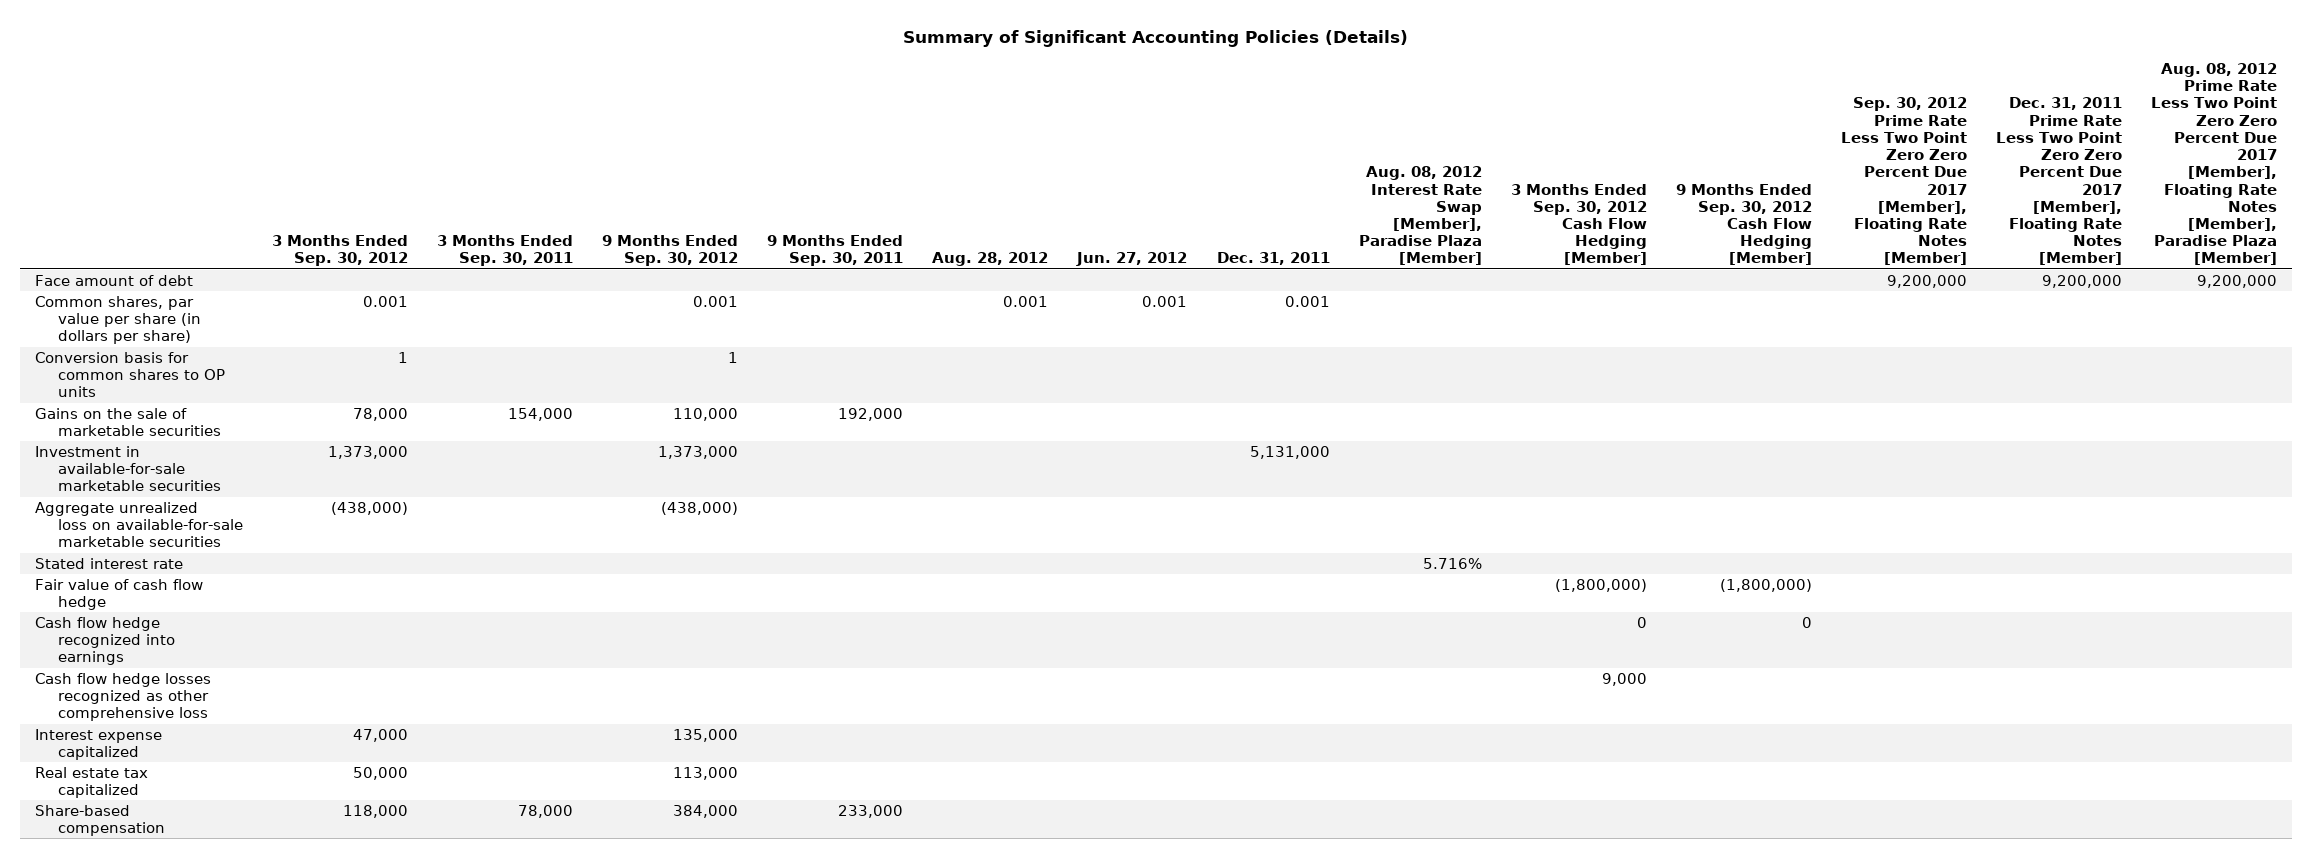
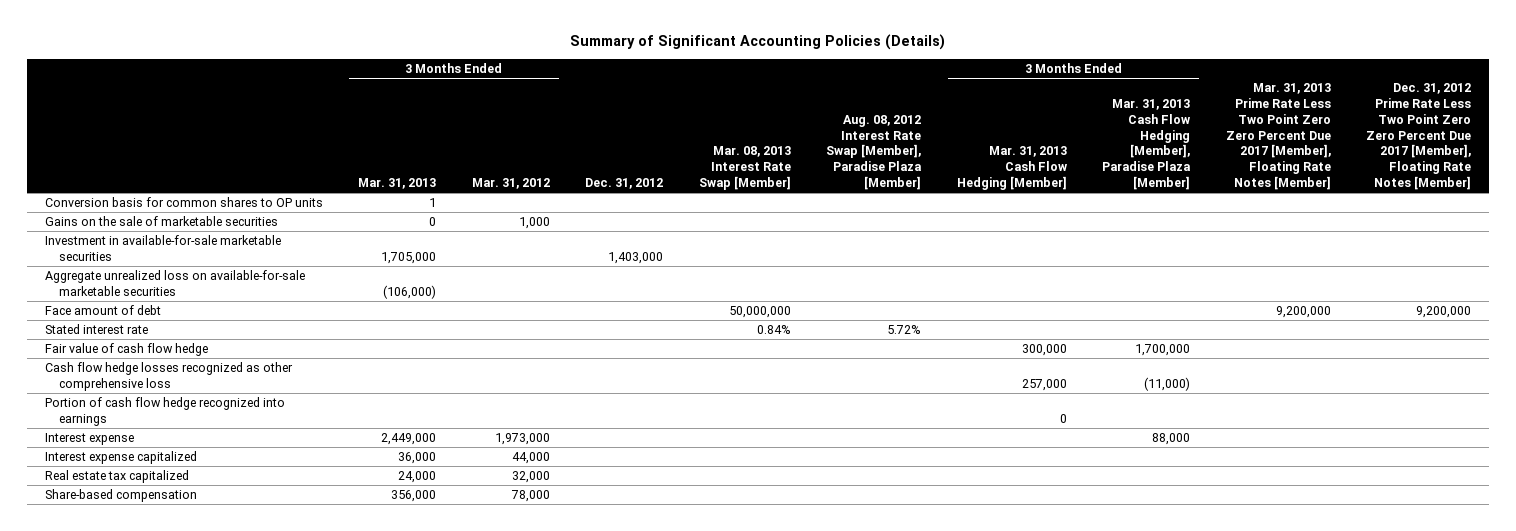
- | 3 Months Ended Sep. 30, 2012 | 3 Months Ended Sep. 30, 2011 | 9 Months Ended Sep. 30, 2012 | 9 Months Ended Sep. 30, 2011 | Aug. 28, 2012 | Jun. 27, 2012 | Dec. 31, 2011 | Aug. 08, 2012 Interest Rate Swap [Member], Paradise Plaza [Member] | 3 Months Ended Sep. 30, 2012 Cash Flow Hedging [Member] | 9 Months Ended Sep. 30, 2012 Cash Flow Hedging [Member] | Sep. 30, 2012 Prime Rate Less Two Point Zero Zero Percent Due 2017 [Member], Floating Rate Notes [Member] | Dec. 31, 2011 Prime Rate Less Two Point Zero Zero Percent Due 2017 [Member], Floating Rate Notes [Member] | Aug. 08, 2012 Prime Rate Less Two Point Zero Zero Percent Due 2017 [Member], Floating Rate Notes [Member], Paradise Plaza [Member]
+ | 3 Months Ended Mar. 31, 2013 | 3 Months Ended Mar. 31, 2012 | Dec. 31, 2012 | Mar. 08, 2013 Interest Rate Swap [Member] | Aug. 08, 2012 Interest Rate Swap [Member], Paradise Plaza [Member] | 3 Months Ended Mar. 31, 2013 Cash Flow Hedging [Member] | 3 Months Ended Mar. 31, 2013 Cash Flow Hedging [Member], Paradise Plaza [Member] | Mar. 31, 2013 Prime Rate Less Two Point Zero Zero Percent Due 2017 [Member], Floating Rate Notes [Member] | Dec. 31, 2012 Prime Rate Less Two Point Zero Zero Percent Due 2017 [Member], Floating Rate Notes [Member]
- Common shares, par value per share (in dollars per share) | 0.001 | | 0.001 | | 0.001 | 0.001 | 0.001 | | | | | |
- Stated interest rate | | | | | | | | 5.716% | | | | |
moved down: Face amount of debt | | | | 50,000,000 | | | | 9,200,000 | 9,200,000
+ Stated interest rate | | | | 0.84% | 5.72% | | | |
- Cash flow hedge recognized into earnings | | | | | | | | | 0 | 0 | | |
+ Portion of cash flow hedge recognized into earnings | | | | | | 0 | | |
+ Interest expense | 2,449,000 | 1,973,000 | | | | | 88,000 | |

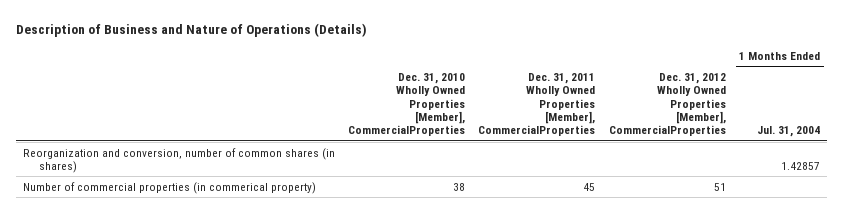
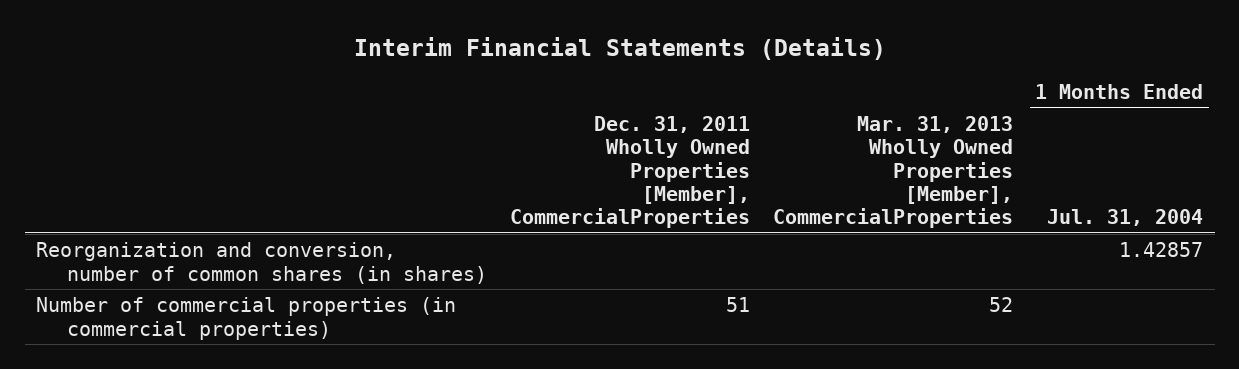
- Description of Business and Nature of Operations (Details)
+ Interim Financial Statements (Details)
- | Dec. 31, 2010 Wholly Owned Properties [Member], CommercialProperties | Dec. 31, 2011 Wholly Owned Properties [Member], CommercialProperties | Dec. 31, 2012 Wholly Owned Properties [Member], CommercialProperties | 1 Months Ended Jul. 31, 2004
+ | Dec. 31, 2011 Wholly Owned Properties [Member], CommercialProperties | Mar. 31, 2013 Wholly Owned Properties [Member], CommercialProperties | 1 Months Ended Jul. 31, 2004
- Number of commercial properties (in commerical property) | 38 | 45 | 51 |
+ Number of commercial properties (in commercial properties) | 51 | 52 |

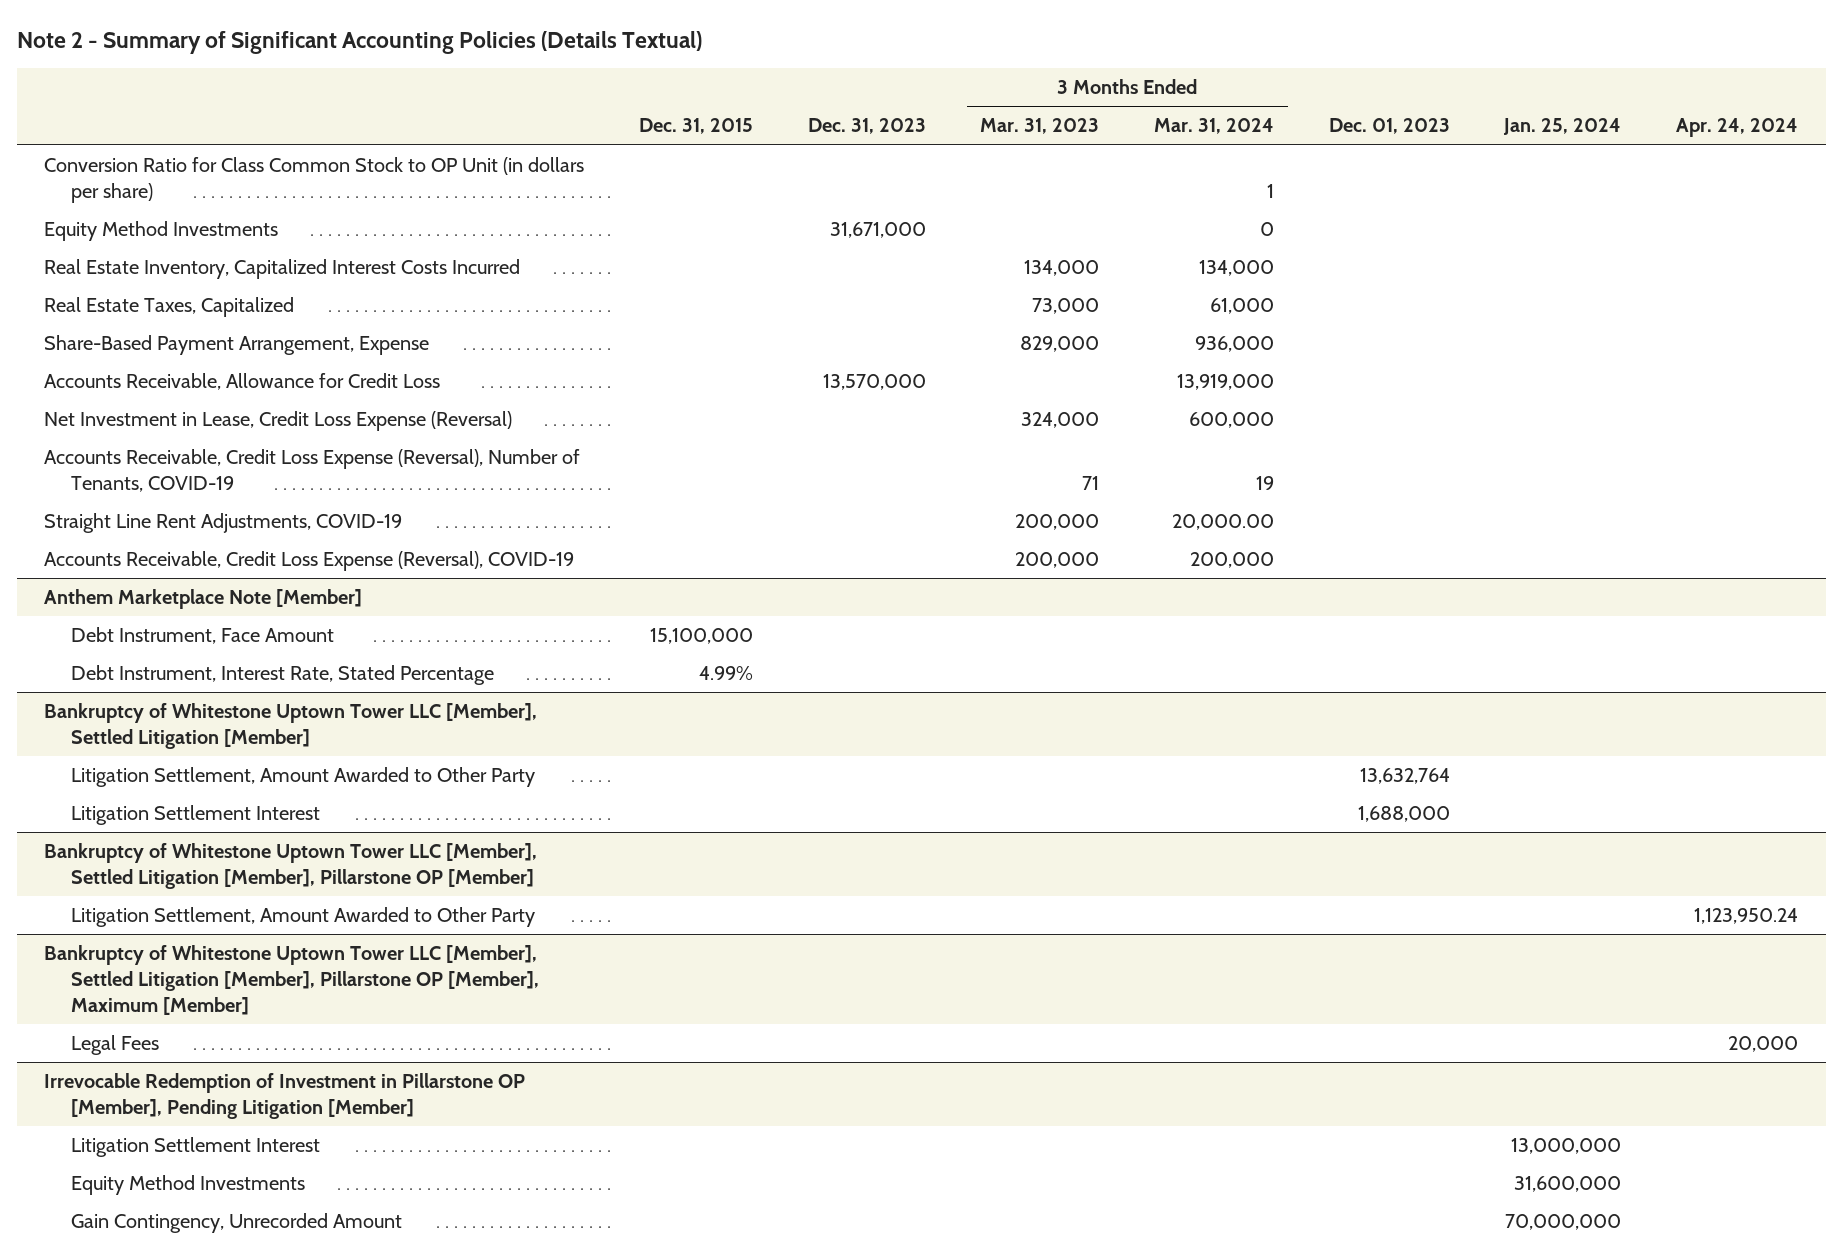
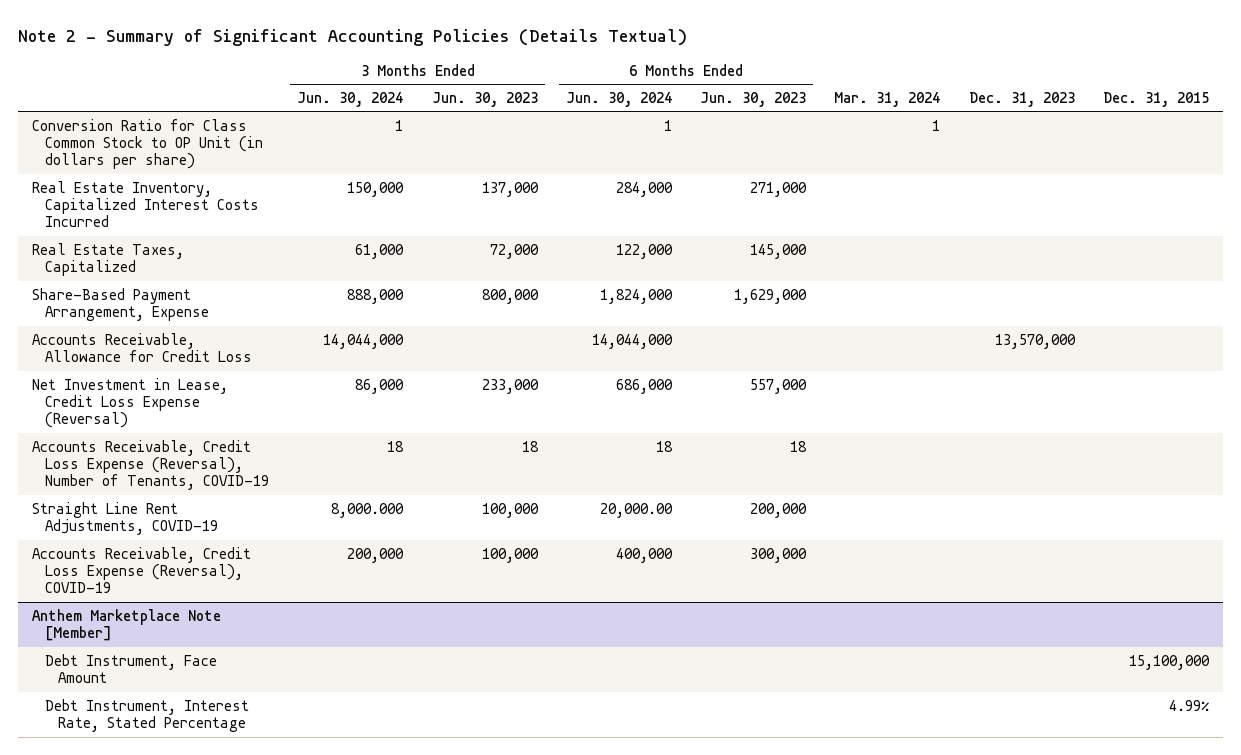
- | Dec. 31, 2015 | Dec. 31, 2023 | 3 Months Ended Mar. 31, 2023 | 3 Months Ended Mar. 31, 2024 | Dec. 01, 2023 | Jan. 25, 2024 | Apr. 24, 2024
+ | 3 Months Ended Jun. 30, 2024 | 3 Months Ended Jun. 30, 2023 | 6 Months Ended Jun. 30, 2024 | 6 Months Ended Jun. 30, 2023 | Mar. 31, 2024 | Dec. 31, 2023 | Dec. 31, 2015
- Equity Method Investments | | 31,671,000 | | 0 | | |
- Bankruptcy of Whitestone Uptown Tower LLC [Member], Settled Litigation [Member]
- Litigation Settlement, Amount Awarded to Other Party | | | | | 13,632,764 | |
- Litigation Settlement Interest | | | | | 1,688,000 | |
- Bankruptcy of Whitestone Uptown Tower LLC [Member], Settled Litigation [Member], Pillarstone OP [Member]
- Litigation Settlement, Amount Awarded to Other Party | | | | | | | 1,123,950.24
- Bankruptcy of Whitestone Uptown Tower LLC [Member], Settled Litigation [Member], Pillarstone OP [Member], Maximum [Member]
- Legal Fees | | | | | | | 20,000
- Irrevocable Redemption of Investment in Pillarstone OP [Member], Pending Litigation [Member]
- Litigation Settlement Interest | | | | | | 13,000,000 |
- Equity Method Investments | | | | | | 31,600,000 |
- Gain Contingency, Unrecorded Amount | | | | | | 70,000,000 |

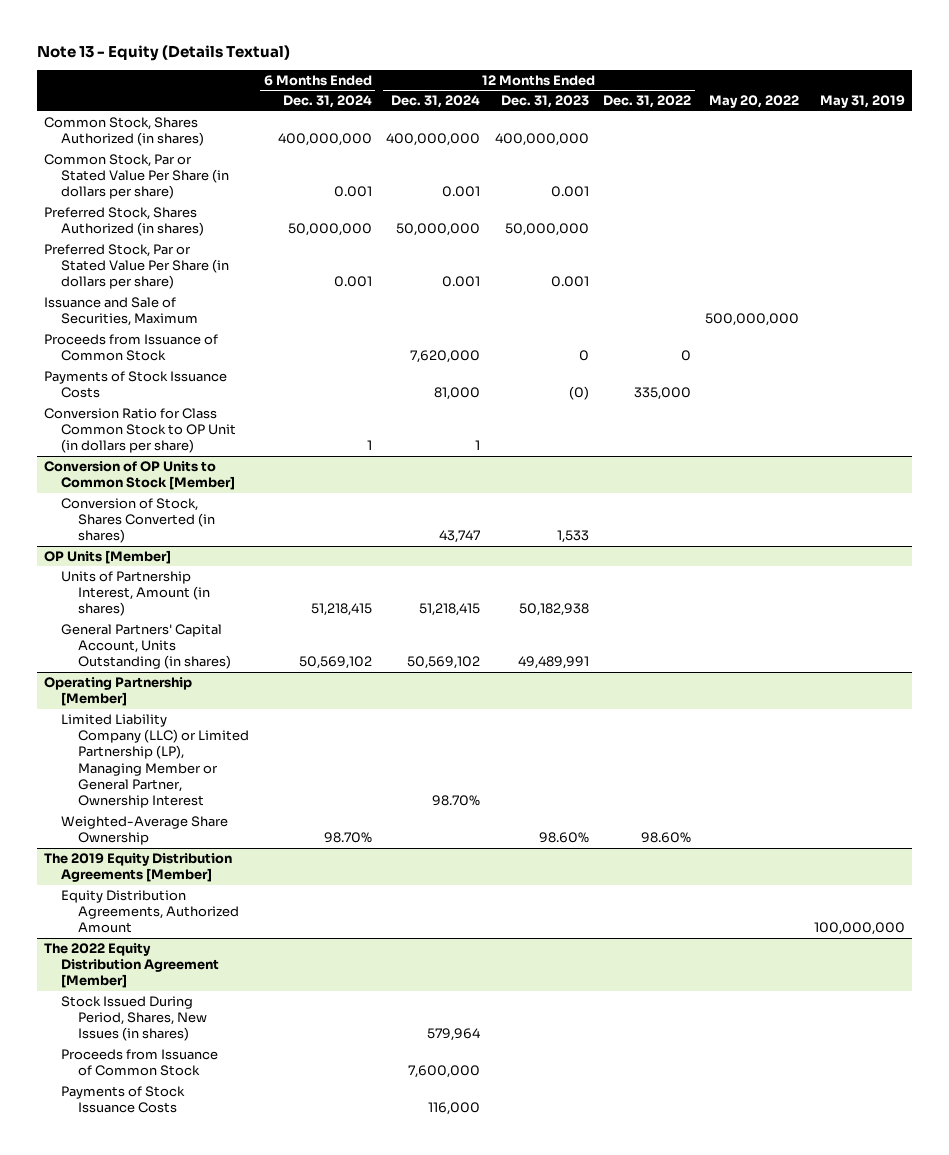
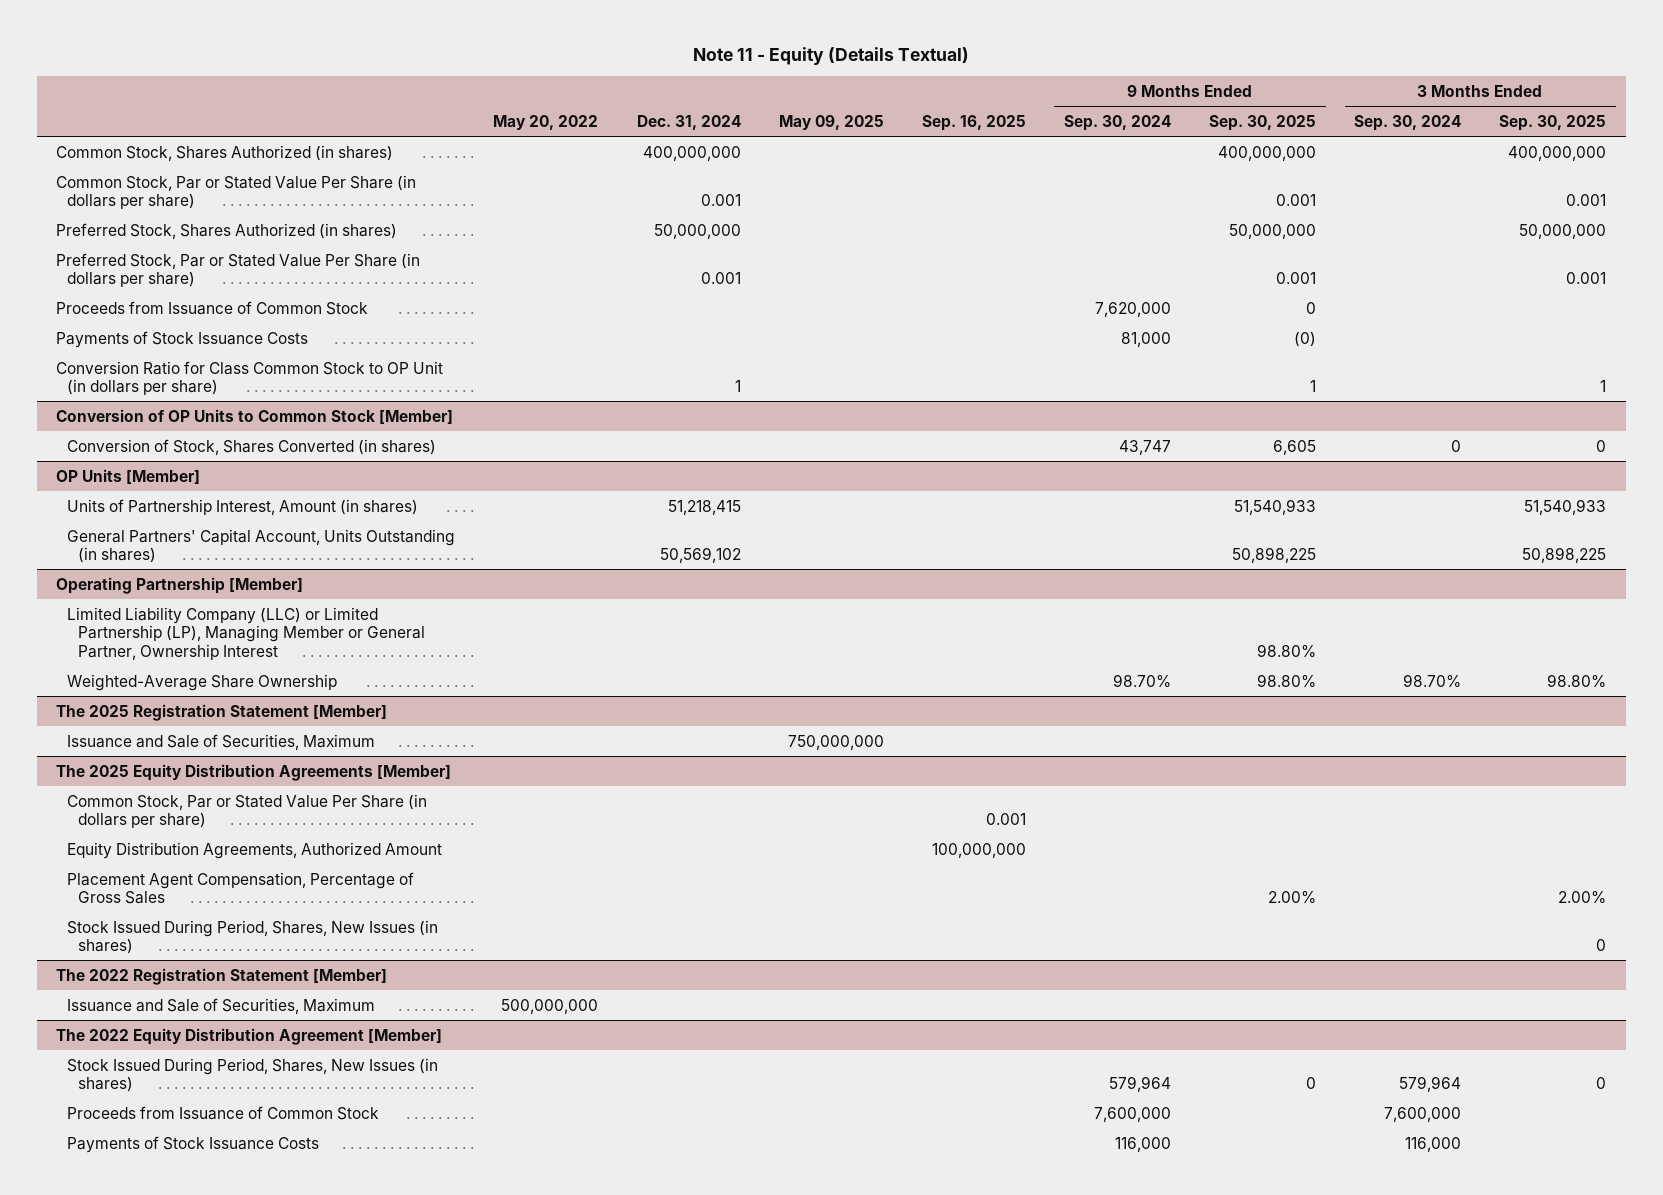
- Note 13 - Equity (Details Textual)
+ Note 11 - Equity (Details Textual)
- | 6 Months Ended Dec. 31, 2024 | 12 Months Ended Dec. 31, 2024 | 12 Months Ended Dec. 31, 2023 | 12 Months Ended Dec. 31, 2022 | May 20, 2022 | May 31, 2019
+ | May 20, 2022 | Dec. 31, 2024 | May 09, 2025 | Sep. 16, 2025 | 9 Months Ended Sep. 30, 2024 | 9 Months Ended Sep. 30, 2025 | 3 Months Ended Sep. 30, 2024 | 3 Months Ended Sep. 30, 2025
- Issuance and Sale of Securities, Maximum | | | | | 500,000,000 |
- The 2019 Equity Distribution Agreements [Member]
- Equity Distribution Agreements, Authorized Amount | | | | | | 100,000,000
+ The 2025 Registration Statement [Member]
+ Issuance and Sale of Securities, Maximum | | | 750,000,000 | | | | |
+ The 2025 Equity Distribution Agreements [Member]
+ Common Stock, Par or Stated Value Per Share (in dollars per share) | | | | 0.001 | | | |
+ Equity Distribution Agreements, Authorized Amount | | | | 100,000,000 | | | |
+ Placement Agent Compensation, Percentage of Gross Sales | | | | | | 2.00% | | 2.00%
+ Stock Issued During Period, Shares, New Issues (in shares) | | | | | | | | 0
+ The 2022 Registration Statement [Member]
+ Issuance and Sale of Securities, Maximum | 500,000,000 | | | | | | |

